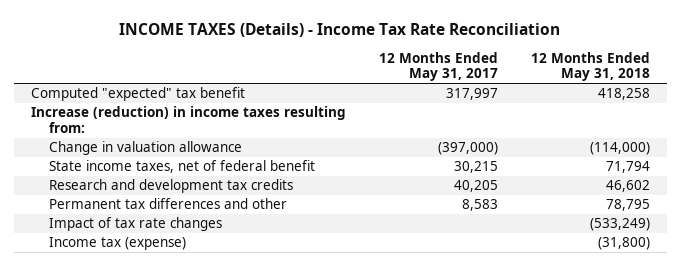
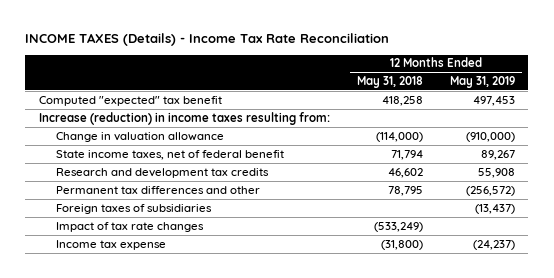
- | 12 Months Ended May 31, 2017 | 12 Months Ended May 31, 2018
+ | 12 Months Ended May 31, 2018 | 12 Months Ended May 31, 2019
+ Foreign taxes of subsidiaries | | (13,437)
- Income tax (expense) | | (31,800)
+ Income tax expense | (31,800) | (24,237)

